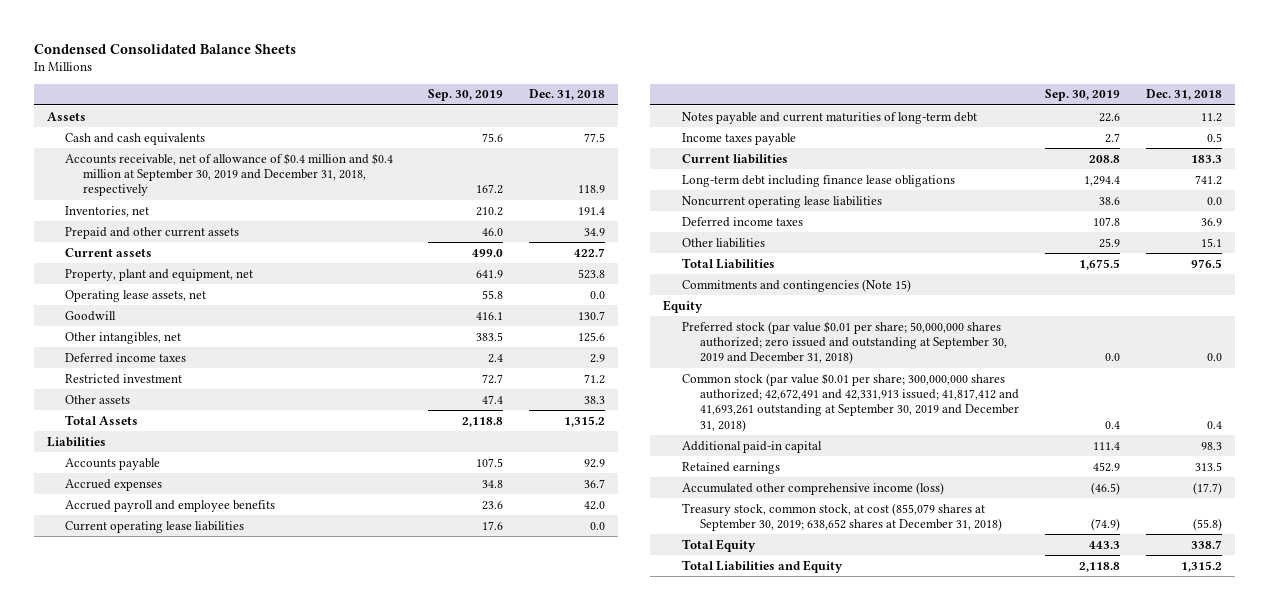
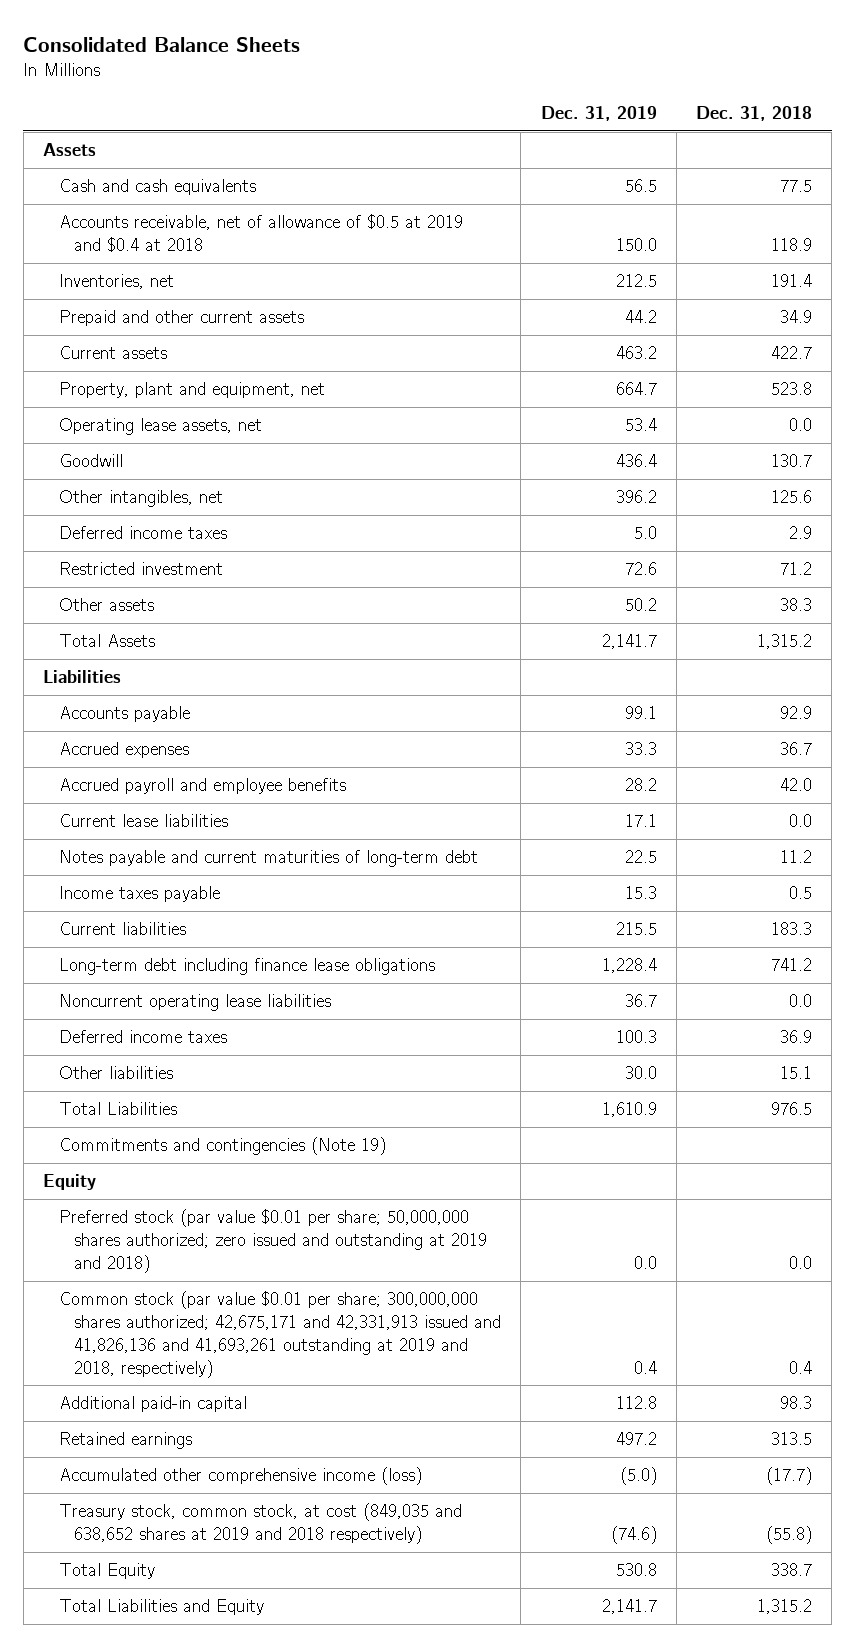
- Condensed Consolidated Balance Sheets
+ Consolidated Balance Sheets
- | Sep. 30, 2019 | Dec. 31, 2018
+ | Dec. 31, 2019 | Dec. 31, 2018
- Accounts receivable, net of allowance of $0.4 million and $0.4 million at September 30, 2019 and December 31, 2018, respectively | 167.2 | 118.9
+ Accounts receivable, net of allowance of $0.5 at 2019 and $0.4 at 2018 | 150.0 | 118.9
- Current operating lease liabilities | 17.6 | 0.0
+ Current lease liabilities | 17.1 | 0.0
- Commitments and contingencies (Note 15)
+ Commitments and contingencies (Note 19)
- Preferred stock (par value $0.01 per share; 50,000,000 shares authorized; zero issued and outstanding at September 30, 2019 and December 31, 2018) | 0.0 | 0.0
- Common stock (par value $0.01 per share; 300,000,000 shares authorized; 42,672,491 and 42,331,913 issued; 41,817,412 and 41,693,261 outstanding at September 30, 2019 and December 31, 2018) | 0.4 | 0.4
+ Preferred stock (par value $0.01 per share; 50,000,000 shares authorized; zero issued and outstanding at 2019 and 2018) | 0.0 | 0.0
+ Common stock (par value $0.01 per share; 300,000,000 shares authorized; 42,675,171 and 42,331,913 issued and 41,826,136 and 41,693,261 outstanding at 2019 and 2018, respectively) | 0.4 | 0.4
- Treasury stock, common stock, at cost (855,079 shares at September 30, 2019; 638,652 shares at December 31, 2018) | (74.9) | (55.8)
+ Treasury stock, common stock, at cost (849,035 and 638,652 shares at 2019 and 2018 respectively) | (74.6) | (55.8)

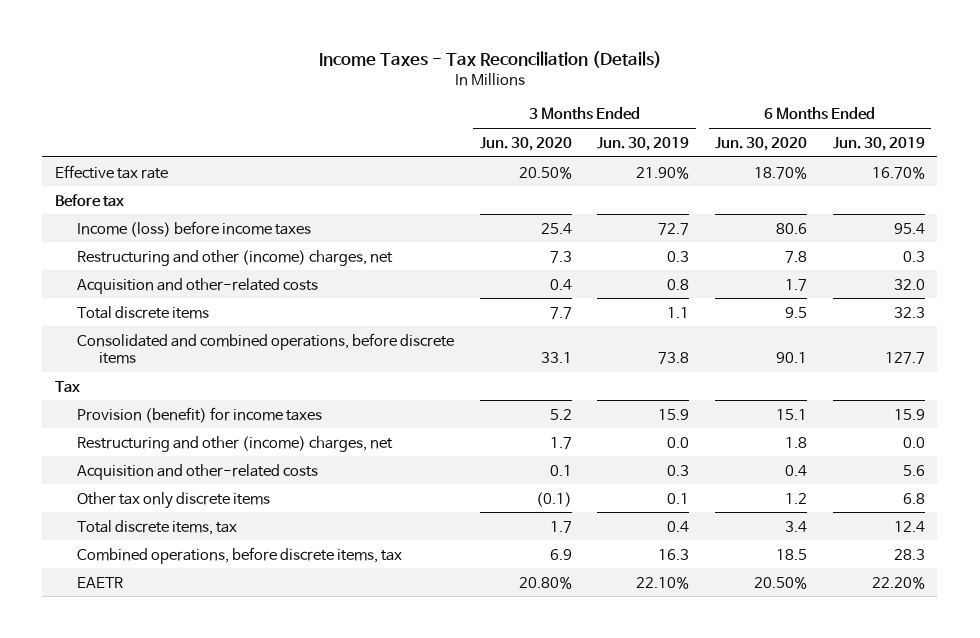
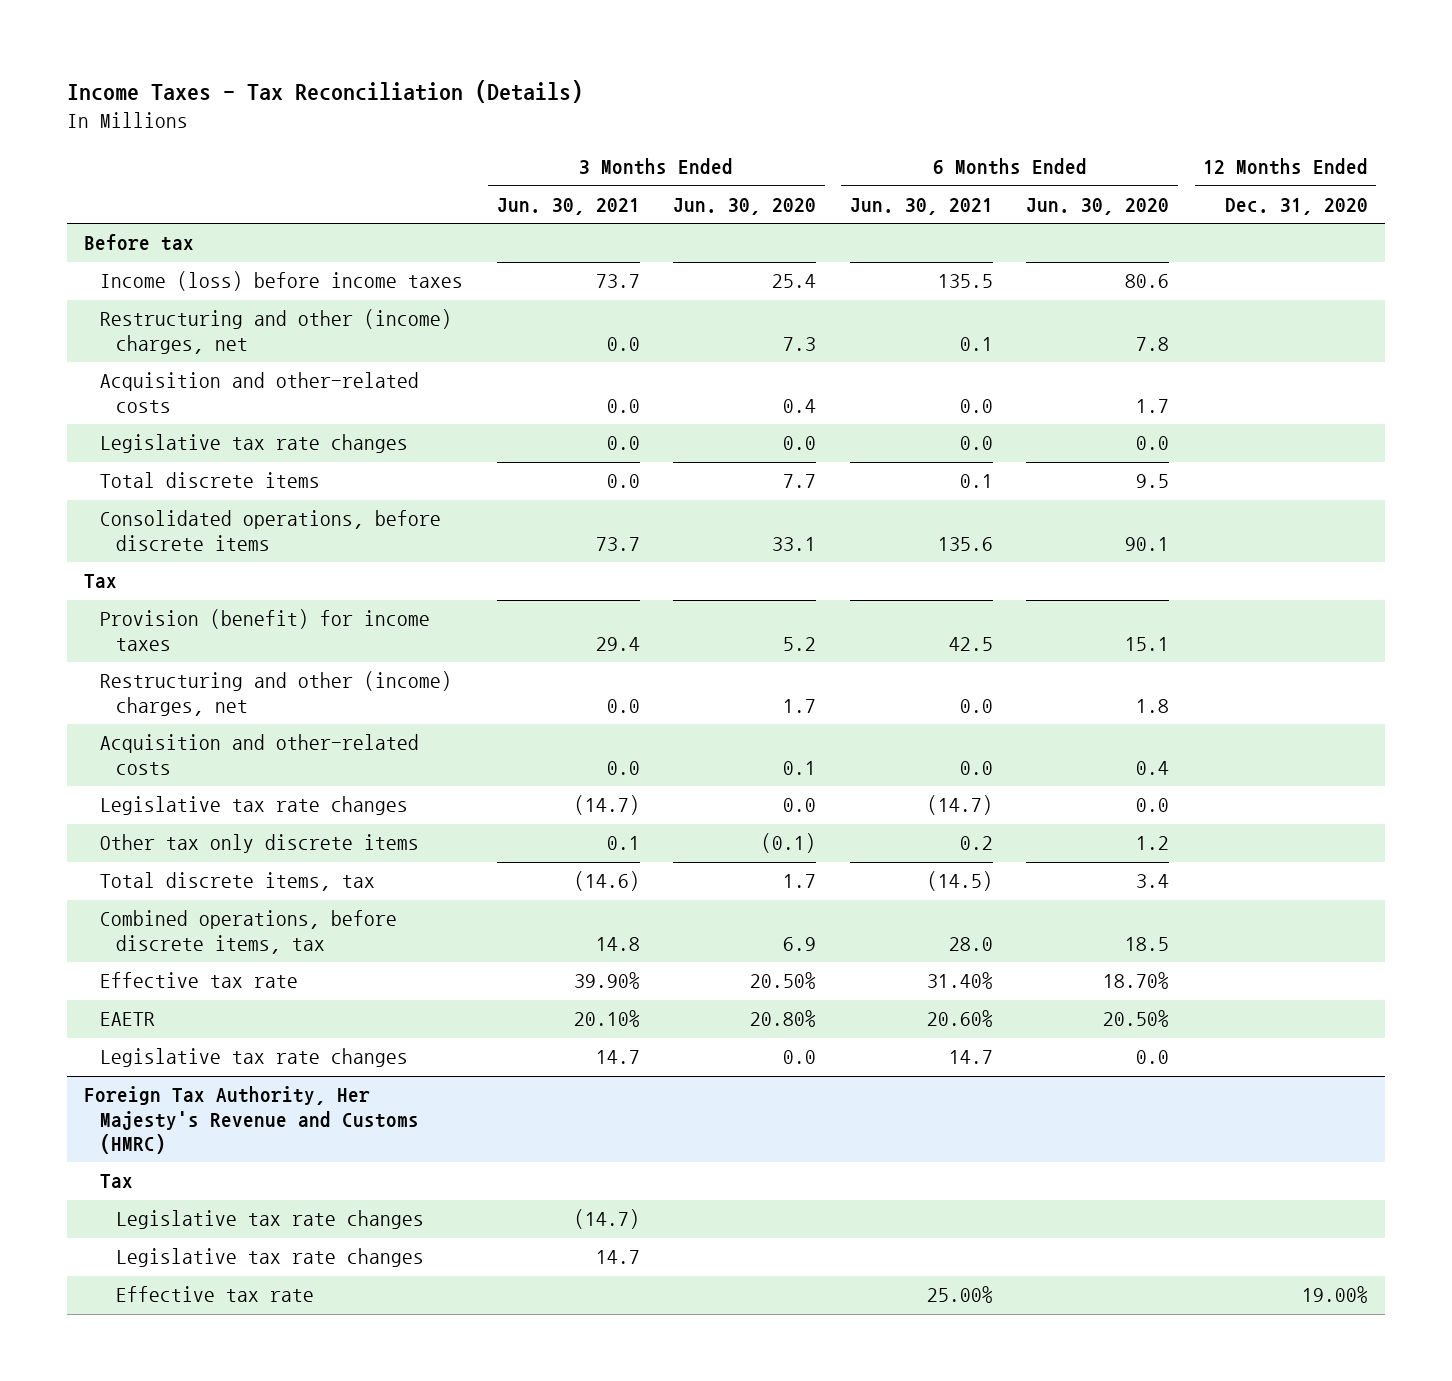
- | 3 Months Ended Jun. 30, 2020 | 3 Months Ended Jun. 30, 2019 | 6 Months Ended Jun. 30, 2020 | 6 Months Ended Jun. 30, 2019
+ | 3 Months Ended Jun. 30, 2021 | 3 Months Ended Jun. 30, 2020 | 6 Months Ended Jun. 30, 2021 | 6 Months Ended Jun. 30, 2020 | 12 Months Ended Dec. 31, 2020
+ Legislative tax rate changes | 0.0 | 0.0 | 0.0 | 0.0 |
- Consolidated and combined operations, before discrete items | 33.1 | 73.8 | 90.1 | 127.7
+ Consolidated operations, before discrete items | 73.7 | 33.1 | 135.6 | 90.1 |
+ Legislative tax rate changes | (14.7) | 0.0 | (14.7) | 0.0 |
moved down: Effective tax rate | 39.90% | 20.50% | 31.40% | 18.70% |
+ Legislative tax rate changes | 14.7 | 0.0 | 14.7 | 0.0 |
+ Foreign Tax Authority, Her Majesty's Revenue and Customs (HMRC)
+ Tax
+ Legislative tax rate changes | (14.7) | | | |
+ Legislative tax rate changes | 14.7 | | | |
+ Effective tax rate | | | 25.00% | | 19.00%

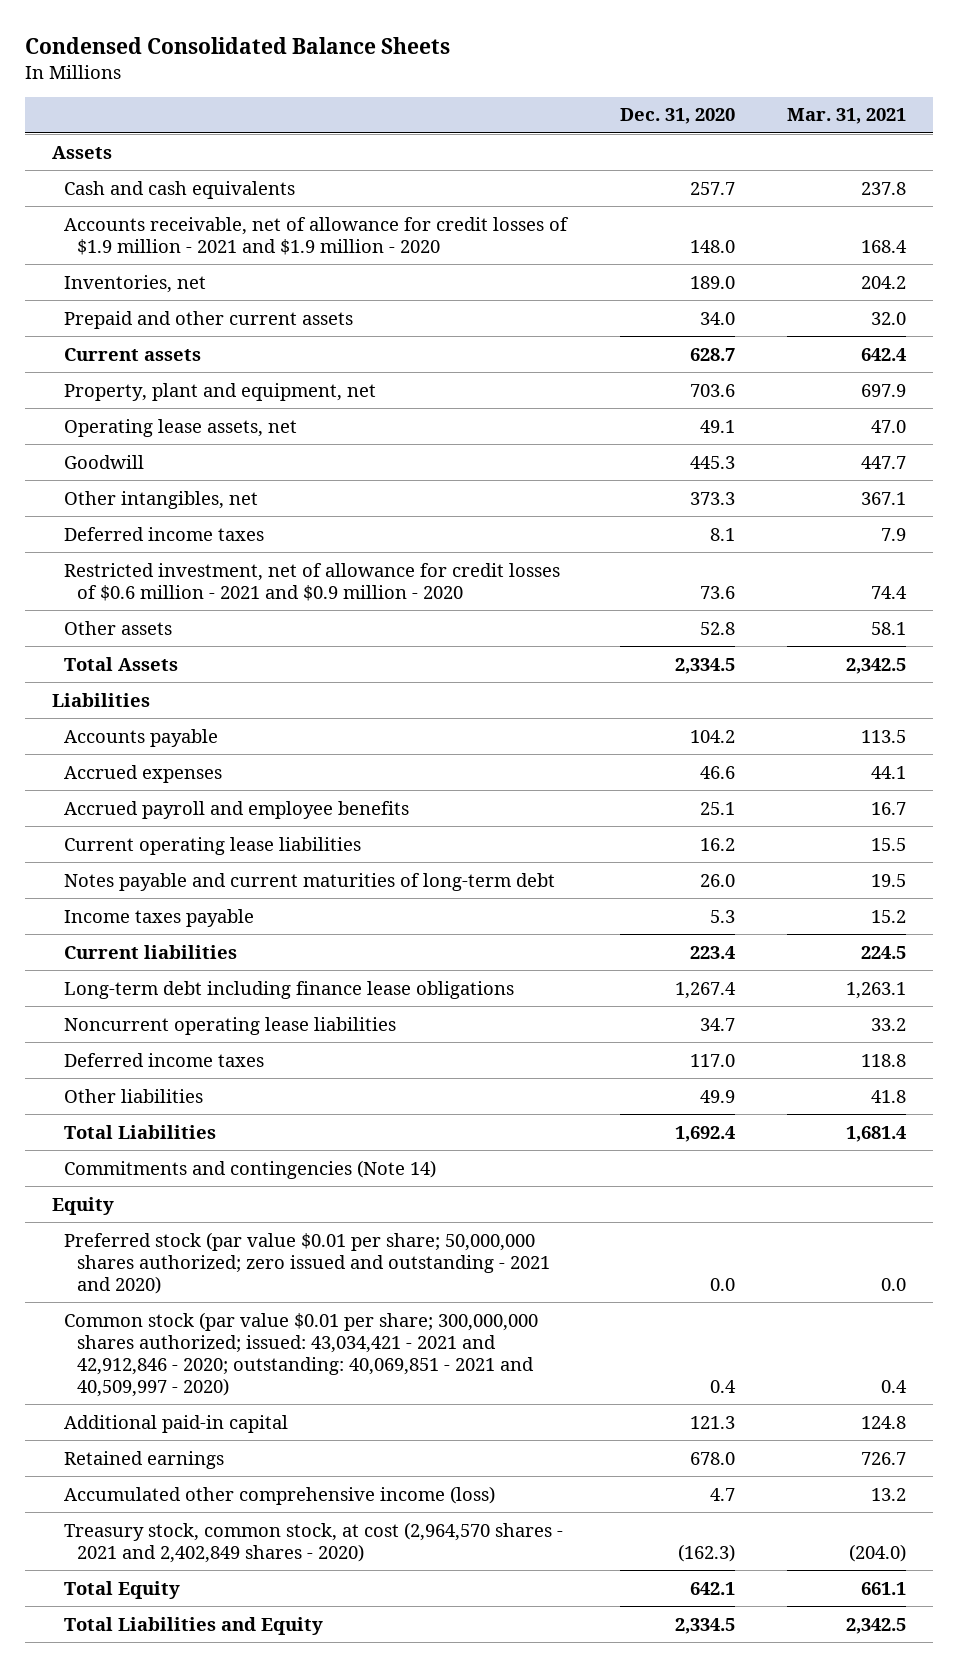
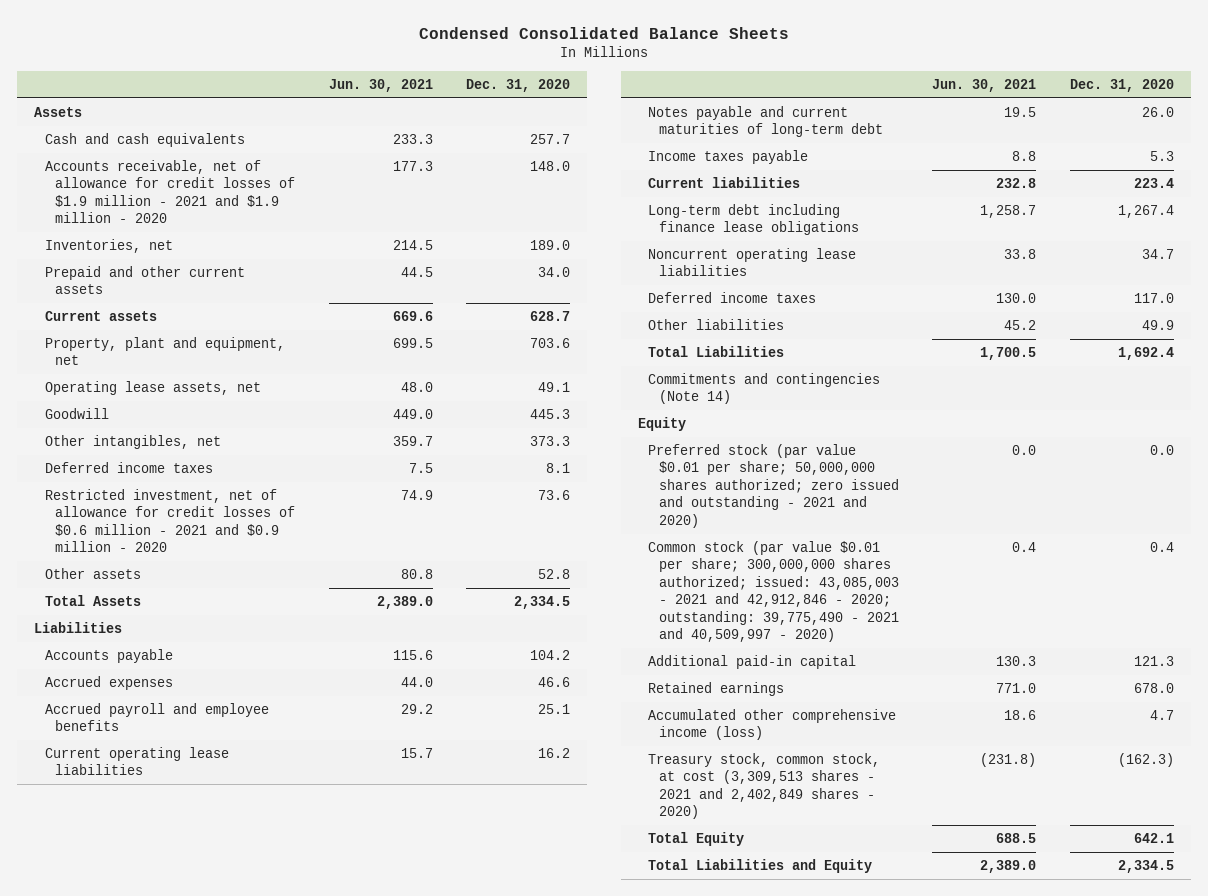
- | Dec. 31, 2020 | Mar. 31, 2021
+ | Jun. 30, 2021 | Dec. 31, 2020
- Common stock (par value $0.01 per share; 300,000,000 shares authorized; issued: 43,034,421 - 2021 and 42,912,846 - 2020; outstanding: 40,069,851 - 2021 and 40,509,997 - 2020) | 0.4 | 0.4
+ Common stock (par value $0.01 per share; 300,000,000 shares authorized; issued: 43,085,003 - 2021 and 42,912,846 - 2020; outstanding: 39,775,490 - 2021 and 40,509,997 - 2020) | 0.4 | 0.4
- Treasury stock, common stock, at cost (2,964,570 shares - 2021 and 2,402,849 shares - 2020) | (162.3) | (204.0)
+ Treasury stock, common stock, at cost (3,309,513 shares - 2021 and 2,402,849 shares - 2020) | (231.8) | (162.3)

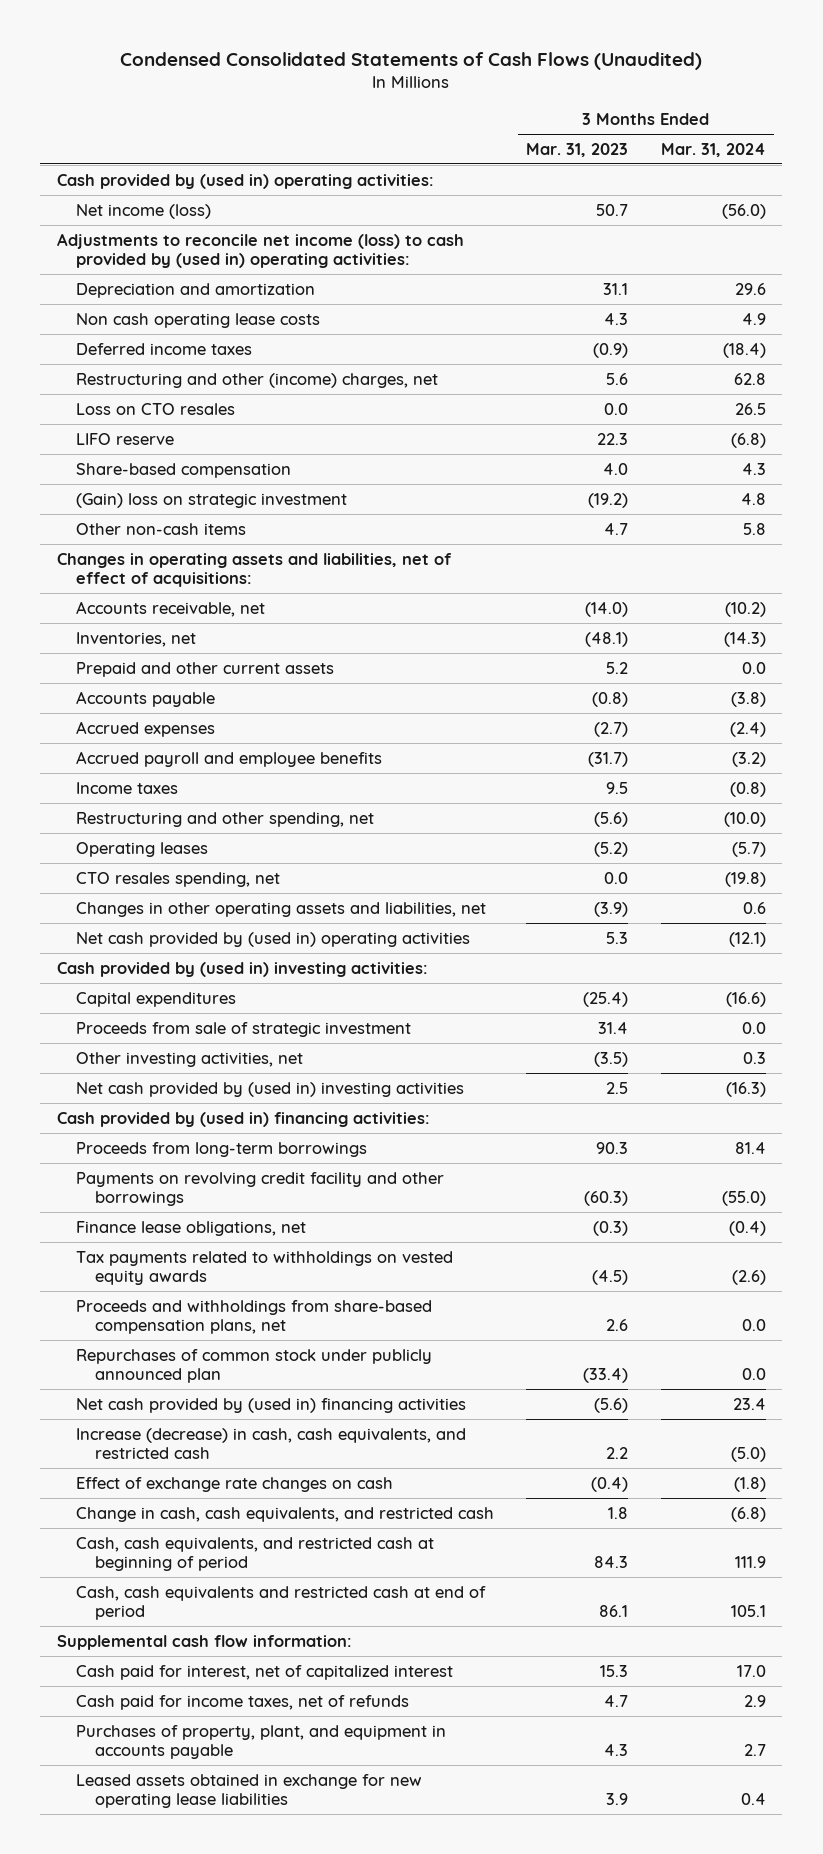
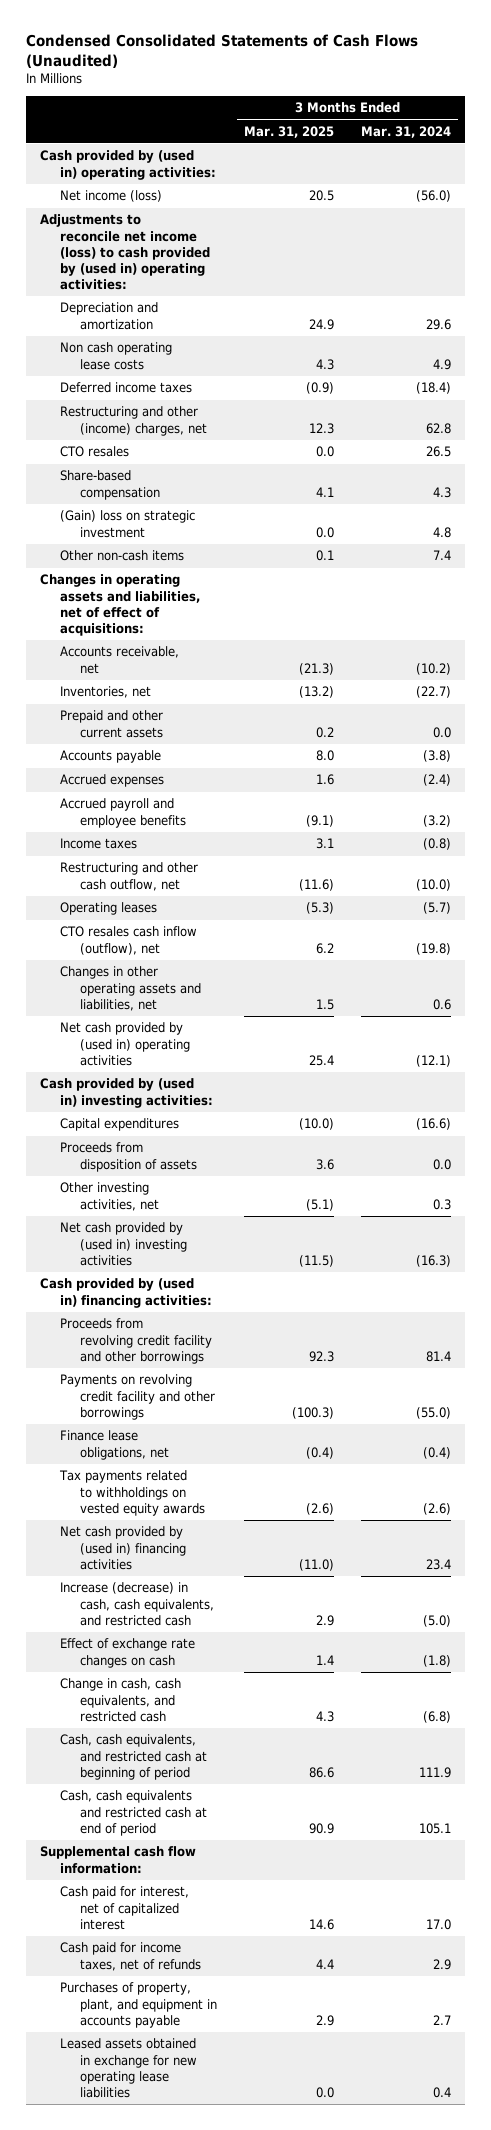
- | 3 Months Ended Mar. 31, 2023 | 3 Months Ended Mar. 31, 2024
+ | 3 Months Ended Mar. 31, 2025 | 3 Months Ended Mar. 31, 2024
- Loss on CTO resales | 0.0 | 26.5
- LIFO reserve | 22.3 | (6.8)
+ CTO resales | 0.0 | 26.5
- Other non-cash items | 4.7 | 5.8
+ Other non-cash items | 0.1 | 7.4
- Inventories, net | (48.1) | (14.3)
+ Inventories, net | (13.2) | (22.7)
- Restructuring and other spending, net | (5.6) | (10.0)
+ Restructuring and other cash outflow, net | (11.6) | (10.0)
- CTO resales spending, net | 0.0 | (19.8)
+ CTO resales cash inflow (outflow), net | 6.2 | (19.8)
- Proceeds from sale of strategic investment | 31.4 | 0.0
+ Proceeds from disposition of assets | 3.6 | 0.0
- Proceeds from long-term borrowings | 90.3 | 81.4
+ Proceeds from revolving credit facility and other borrowings | 92.3 | 81.4
- Proceeds and withholdings from share-based compensation plans, net | 2.6 | 0.0
- Repurchases of common stock under publicly announced plan | (33.4) | 0.0

